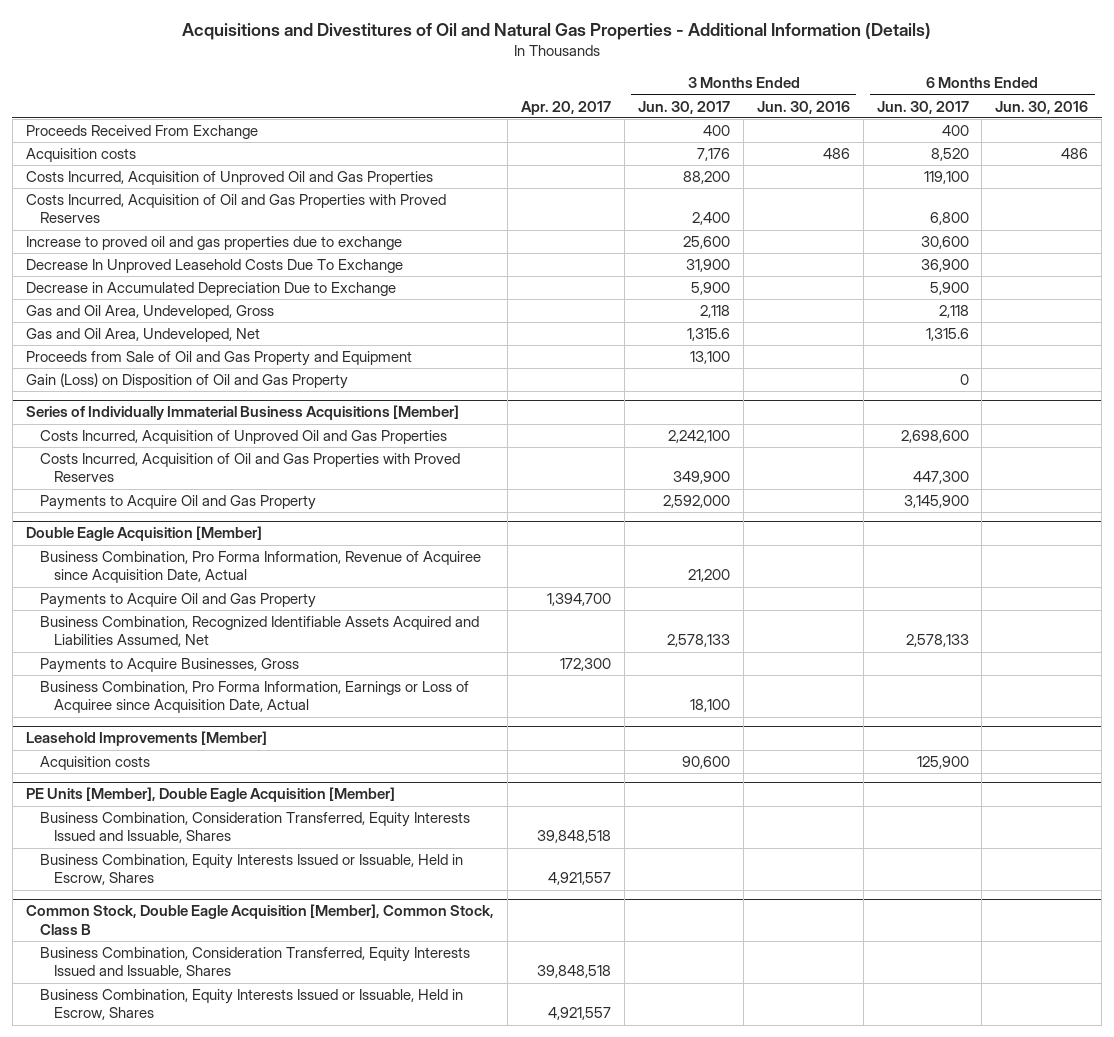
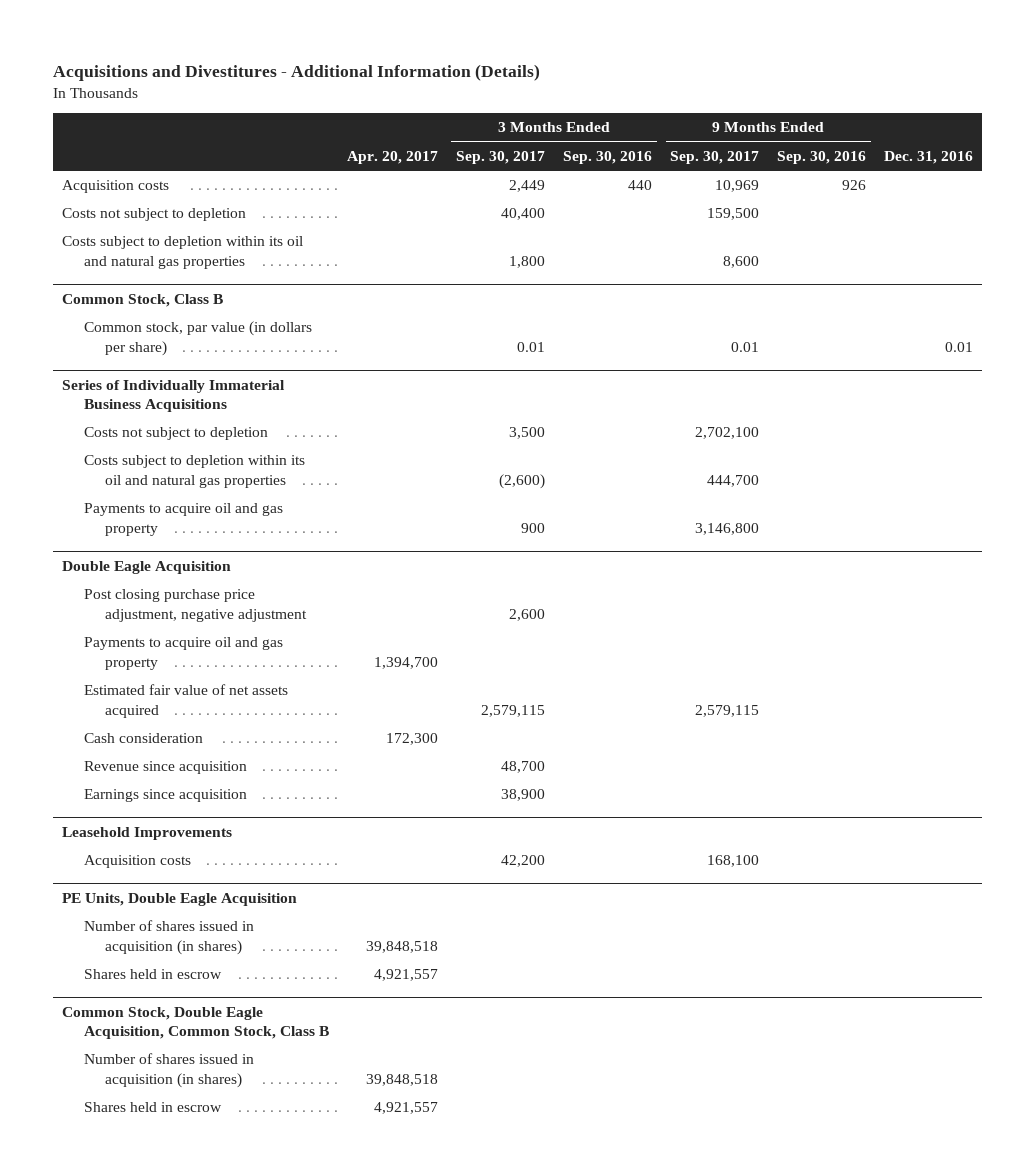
- Acquisitions and Divestitures of Oil and Natural Gas Properties - Additional Information (Details)
+ Acquisitions and Divestitures - Additional Information (Details)
- | Apr. 20, 2017 | 3 Months Ended Jun. 30, 2017 | 3 Months Ended Jun. 30, 2016 | 6 Months Ended Jun. 30, 2017 | 6 Months Ended Jun. 30, 2016
+ | Apr. 20, 2017 | 3 Months Ended Sep. 30, 2017 | 3 Months Ended Sep. 30, 2016 | 9 Months Ended Sep. 30, 2017 | 9 Months Ended Sep. 30, 2016 | Dec. 31, 2016
- Proceeds Received From Exchange | | 400 | | 400 |
- Costs Incurred, Acquisition of Unproved Oil and Gas Properties | | 88,200 | | 119,100 |
- Costs Incurred, Acquisition of Oil and Gas Properties with Proved Reserves | | 2,400 | | 6,800 |
- Increase to proved oil and gas properties due to exchange | | 25,600 | | 30,600 |
- Decrease In Unproved Leasehold Costs Due To Exchange | | 31,900 | | 36,900 |
- Decrease in Accumulated Depreciation Due to Exchange | | 5,900 | | 5,900 |
- Gas and Oil Area, Undeveloped, Gross | | 2,118 | | 2,118 |
- Gas and Oil Area, Undeveloped, Net | | 1,315.6 | | 1,315.6 |
- Proceeds from Sale of Oil and Gas Property and Equipment | | 13,100 | | |
- Gain (Loss) on Disposition of Oil and Gas Property | | | | 0 |
- Series of Individually Immaterial Business Acquisitions [Member]
- Costs Incurred, Acquisition of Unproved Oil and Gas Properties | | 2,242,100 | | 2,698,600 |
- Costs Incurred, Acquisition of Oil and Gas Properties with Proved Reserves | | 349,900 | | 447,300 |
- Payments to Acquire Oil and Gas Property | | 2,592,000 | | 3,145,900 |
- Double Eagle Acquisition [Member]
- Business Combination, Pro Forma Information, Revenue of Acquiree since Acquisition Date, Actual | | 21,200 | | |
- Payments to Acquire Oil and Gas Property | 1,394,700 | | | |
- Business Combination, Recognized Identifiable Assets Acquired and Liabilities Assumed, Net | | 2,578,133 | | 2,578,133 |
- Payments to Acquire Businesses, Gross | 172,300 | | | |
- Business Combination, Pro Forma Information, Earnings or Loss of Acquiree since Acquisition Date, Actual | | 18,100 | | |
- Leasehold Improvements [Member]
+ Costs not subject to depletion | | 40,400 | | 159,500 | |
+ Costs subject to depletion within its oil and natural gas properties | | 1,800 | | 8,600 | |
+ Common Stock, Class B
+ Common stock, par value (in dollars per share) | | 0.01 | | 0.01 | | 0.01
+ Series of Individually Immaterial Business Acquisitions
+ Costs not subject to depletion | | 3,500 | | 2,702,100 | |
+ Costs subject to depletion within its oil and natural gas properties | | (2,600) | | 444,700 | |
+ Payments to acquire oil and gas property | | 900 | | 3,146,800 | |
+ Double Eagle Acquisition
+ Post closing purchase price adjustment, negative adjustment | | 2,600 | | | |
+ Payments to acquire oil and gas property | 1,394,700 | | | | |
+ Estimated fair value of net assets acquired | | 2,579,115 | | 2,579,115 | |
+ Cash consideration | 172,300 | | | | |
+ Revenue since acquisition | | 48,700 | | | |
+ Earnings since acquisition | | 38,900 | | | |
+ Leasehold Improvements
- PE Units [Member], Double Eagle Acquisition [Member]
- Business Combination, Consideration Transferred, Equity Interests Issued and Issuable, Shares | 39,848,518 | | | |
- Business Combination, Equity Interests Issued or Issuable, Held in Escrow, Shares | 4,921,557 | | | |
- Common Stock, Double Eagle Acquisition [Member], Common Stock, Class B
- Business Combination, Consideration Transferred, Equity Interests Issued and Issuable, Shares | 39,848,518 | | | |
- Business Combination, Equity Interests Issued or Issuable, Held in Escrow, Shares | 4,921,557 | | | |
+ PE Units, Double Eagle Acquisition
+ Number of shares issued in acquisition (in shares) | 39,848,518 | | | | |
+ Shares held in escrow | 4,921,557 | | | | |
+ Common Stock, Double Eagle Acquisition, Common Stock, Class B
+ Number of shares issued in acquisition (in shares) | 39,848,518 | | | | |
+ Shares held in escrow | 4,921,557 | | | | |

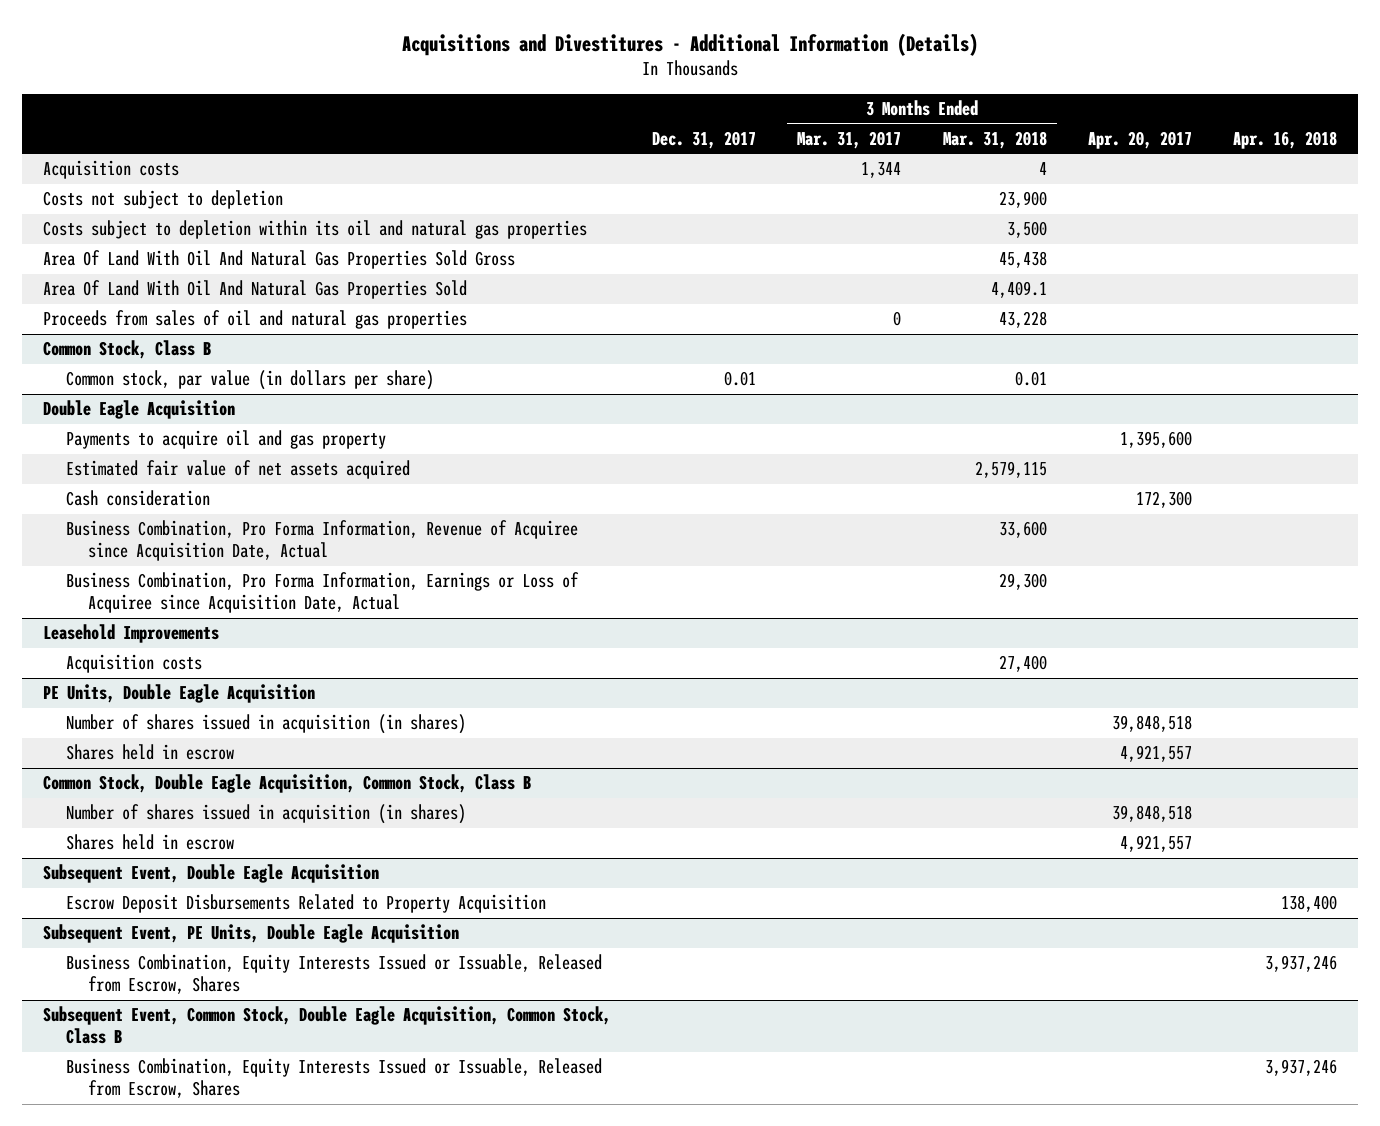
- | Apr. 20, 2017 | 3 Months Ended Sep. 30, 2017 | 3 Months Ended Sep. 30, 2016 | 9 Months Ended Sep. 30, 2017 | 9 Months Ended Sep. 30, 2016 | Dec. 31, 2016
+ | Dec. 31, 2017 | 3 Months Ended Mar. 31, 2017 | 3 Months Ended Mar. 31, 2018 | Apr. 20, 2017 | Apr. 16, 2018
+ Area Of Land With Oil And Natural Gas Properties Sold Gross | | | 45,438 | |
+ Area Of Land With Oil And Natural Gas Properties Sold | | | 4,409.1 | |
+ Proceeds from sales of oil and natural gas properties | | 0 | 43,228 | |
- Series of Individually Immaterial Business Acquisitions
- Costs not subject to depletion | | 3,500 | | 2,702,100 | |
- Costs subject to depletion within its oil and natural gas properties | | (2,600) | | 444,700 | |
- Payments to acquire oil and gas property | | 900 | | 3,146,800 | |
@ Double Eagle Acquisition
- Post closing purchase price adjustment, negative adjustment | | 2,600 | | | |
- Payments to acquire oil and gas property | 1,394,700 | | | | |
+ Payments to acquire oil and gas property | | | | 1,395,600 |
- Revenue since acquisition | | 48,700 | | | |
- Earnings since acquisition | | 38,900 | | | |
+ Business Combination, Pro Forma Information, Revenue of Acquiree since Acquisition Date, Actual | | | 33,600 | |
+ Business Combination, Pro Forma Information, Earnings or Loss of Acquiree since Acquisition Date, Actual | | | 29,300 | |
+ Subsequent Event, Double Eagle Acquisition
+ Escrow Deposit Disbursements Related to Property Acquisition | | | | | 138,400
+ Subsequent Event, PE Units, Double Eagle Acquisition
+ Business Combination, Equity Interests Issued or Issuable, Released from Escrow, Shares | | | | | 3,937,246
+ Subsequent Event, Common Stock, Double Eagle Acquisition, Common Stock, Class B
+ Business Combination, Equity Interests Issued or Issuable, Released from Escrow, Shares | | | | | 3,937,246

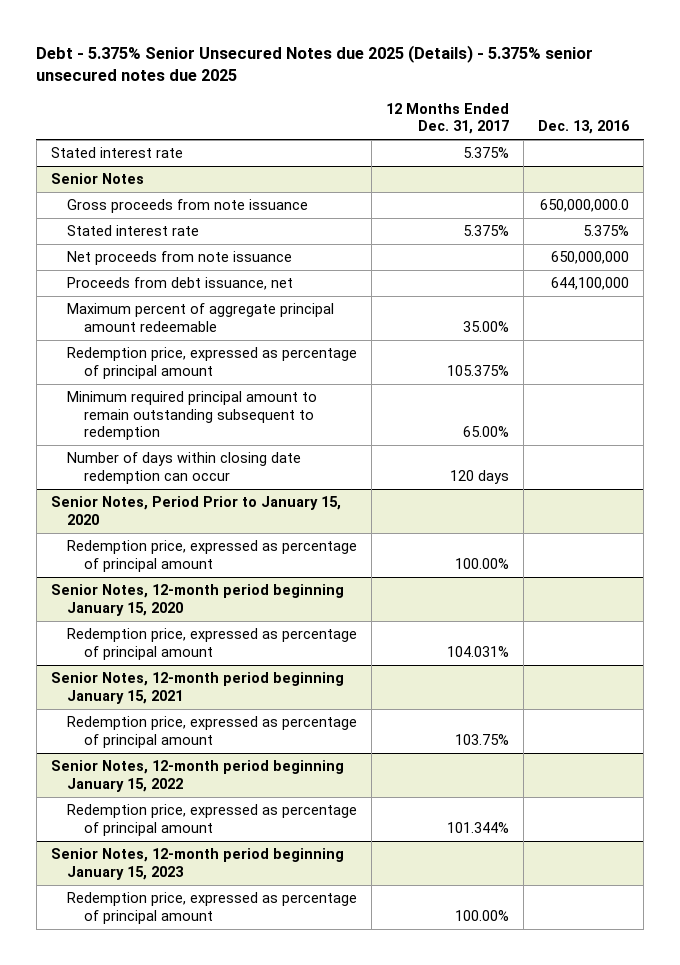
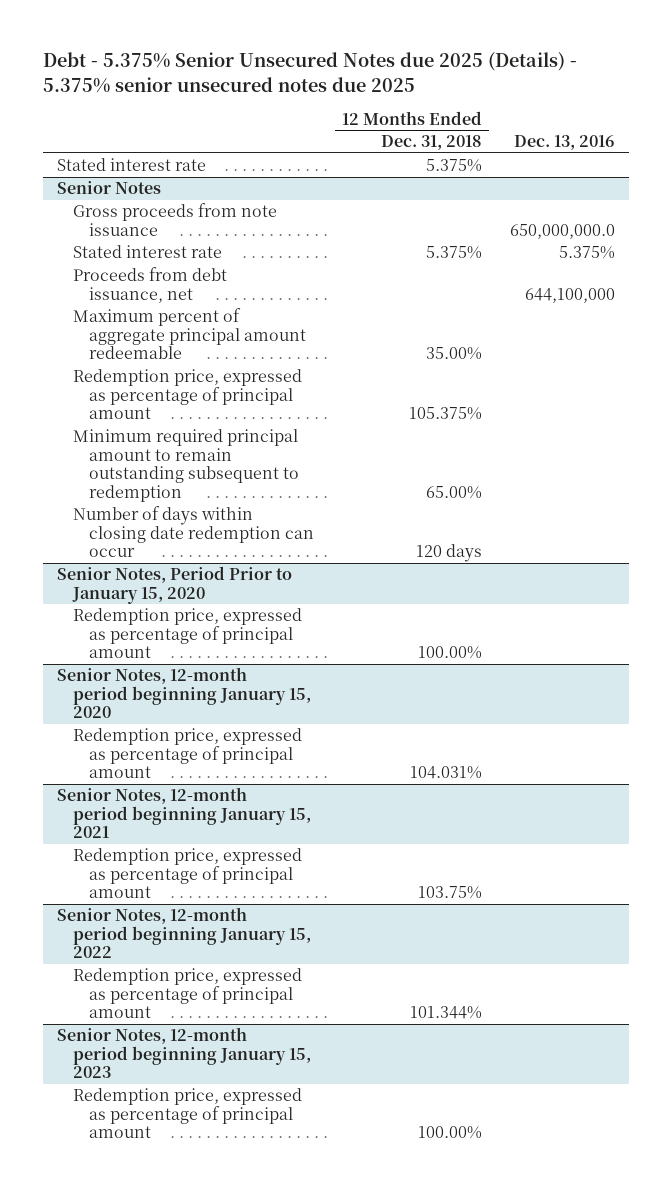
- | 12 Months Ended Dec. 31, 2017 | Dec. 13, 2016
+ | 12 Months Ended Dec. 31, 2018 | Dec. 13, 2016
@ Senior Notes
- Net proceeds from note issuance | | 650,000,000

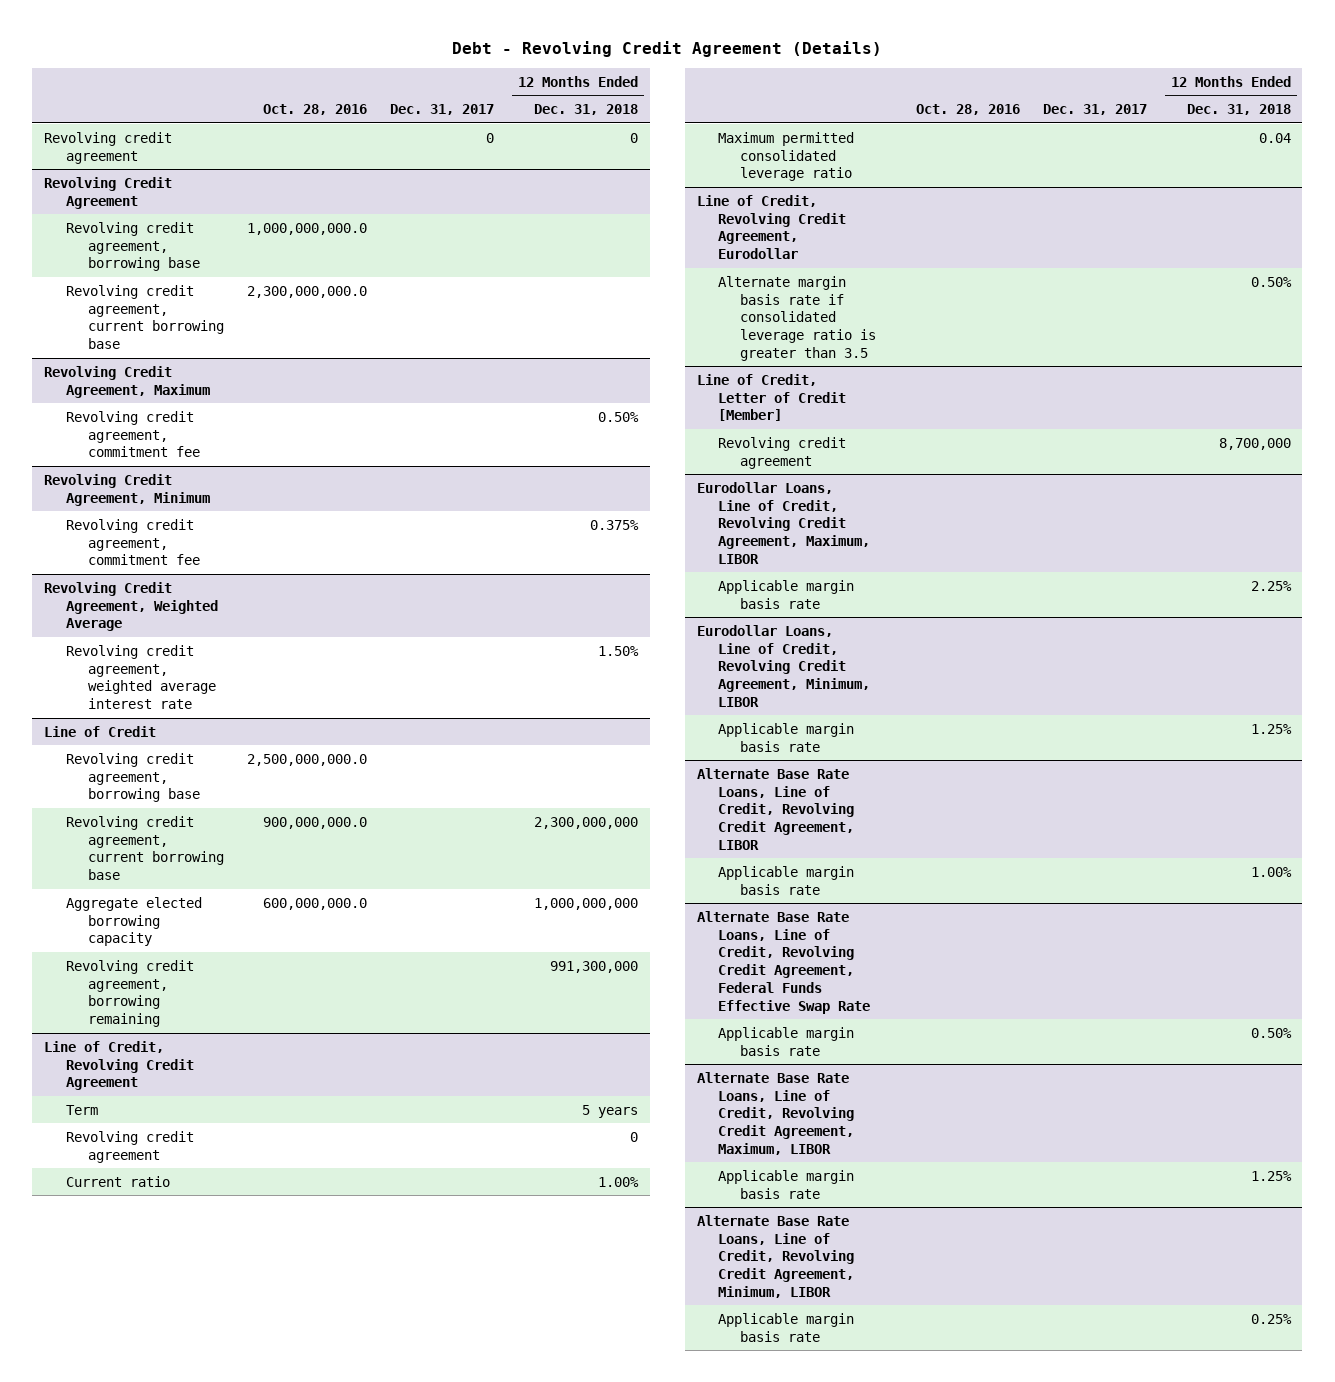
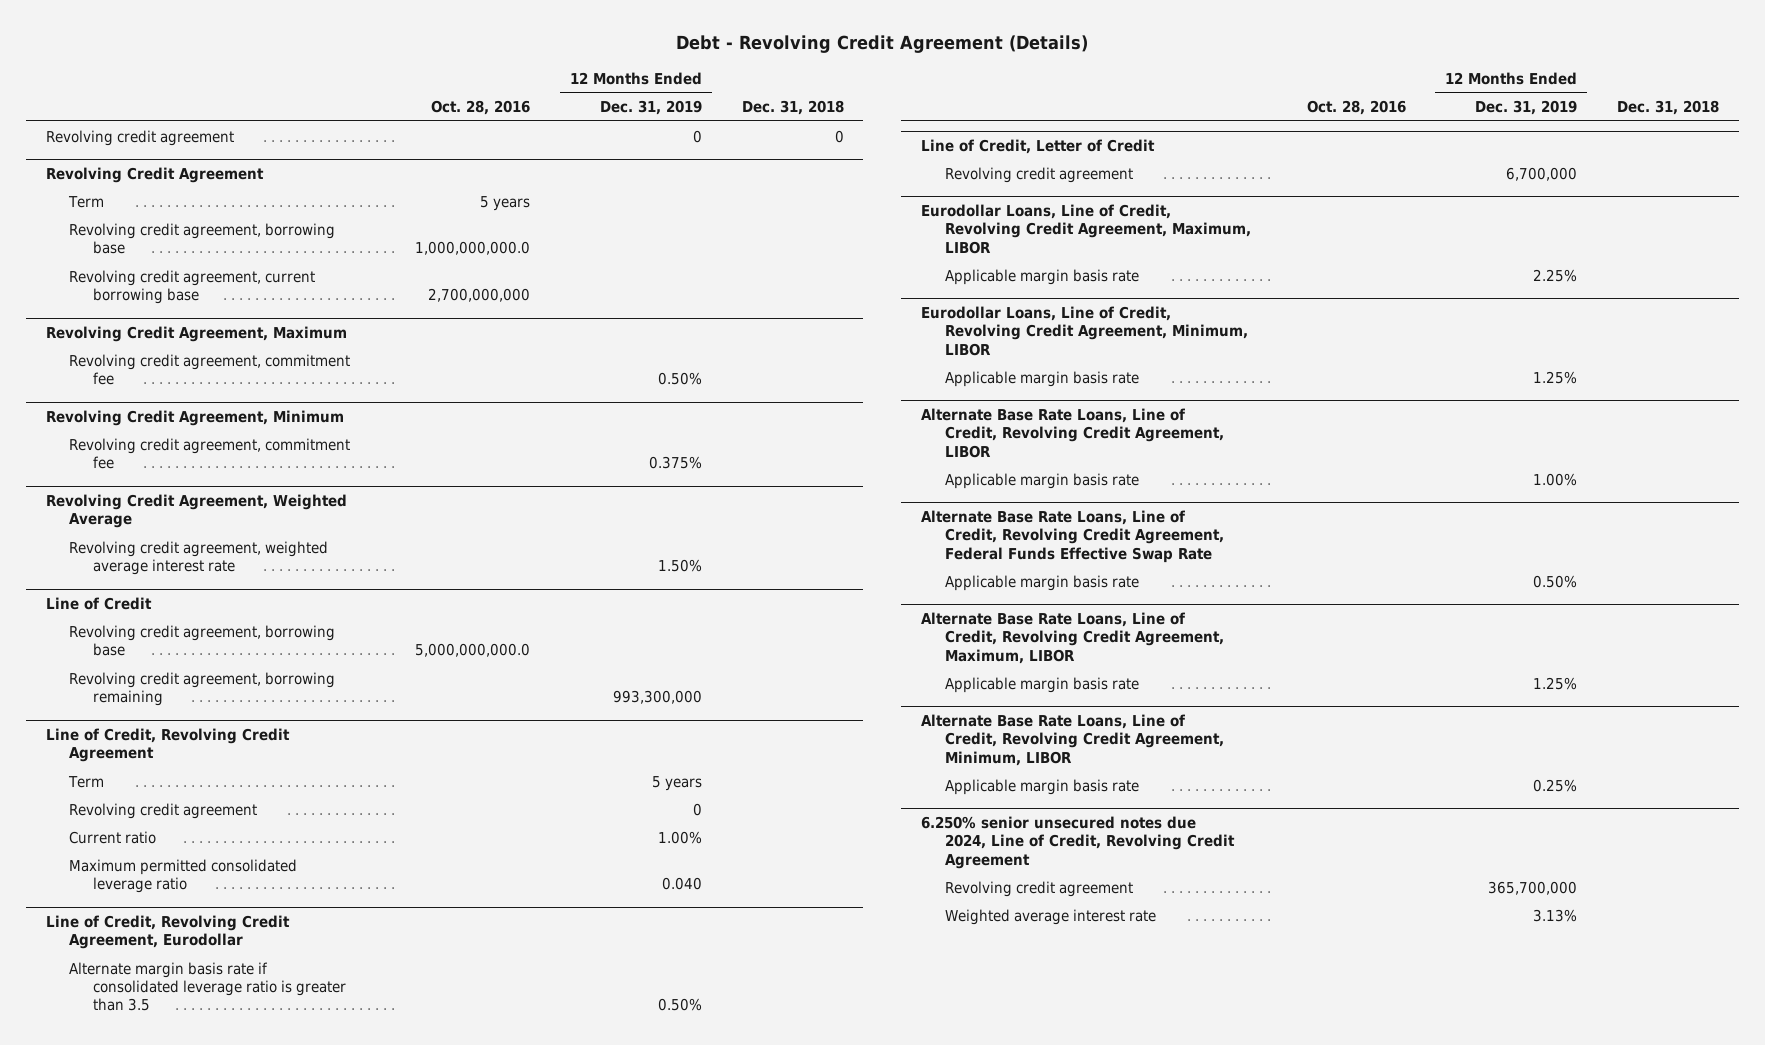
- | Oct. 28, 2016 | Dec. 31, 2017 | 12 Months Ended Dec. 31, 2018
+ | Oct. 28, 2016 | 12 Months Ended Dec. 31, 2019 | Dec. 31, 2018
@ Revolving Credit Agreement
+ Term | 5 years | |
- Revolving credit agreement, current borrowing base | 2,300,000,000.0 | |
+ Revolving credit agreement, current borrowing base | 2,700,000,000 | |
@ Line of Credit
- Revolving credit agreement, borrowing base | 2,500,000,000.0 | |
- Revolving credit agreement, current borrowing base | 900,000,000.0 | | 2,300,000,000
- Aggregate elected borrowing capacity | 600,000,000.0 | | 1,000,000,000
+ Revolving credit agreement, borrowing base | 5,000,000,000.0 | |
- Line of Credit, Letter of Credit [Member]
+ Line of Credit, Letter of Credit
+ 6.250% senior unsecured notes due 2024, Line of Credit, Revolving Credit Agreement
+ Revolving credit agreement | | 365,700,000 |
+ Weighted average interest rate | | 3.13% |

